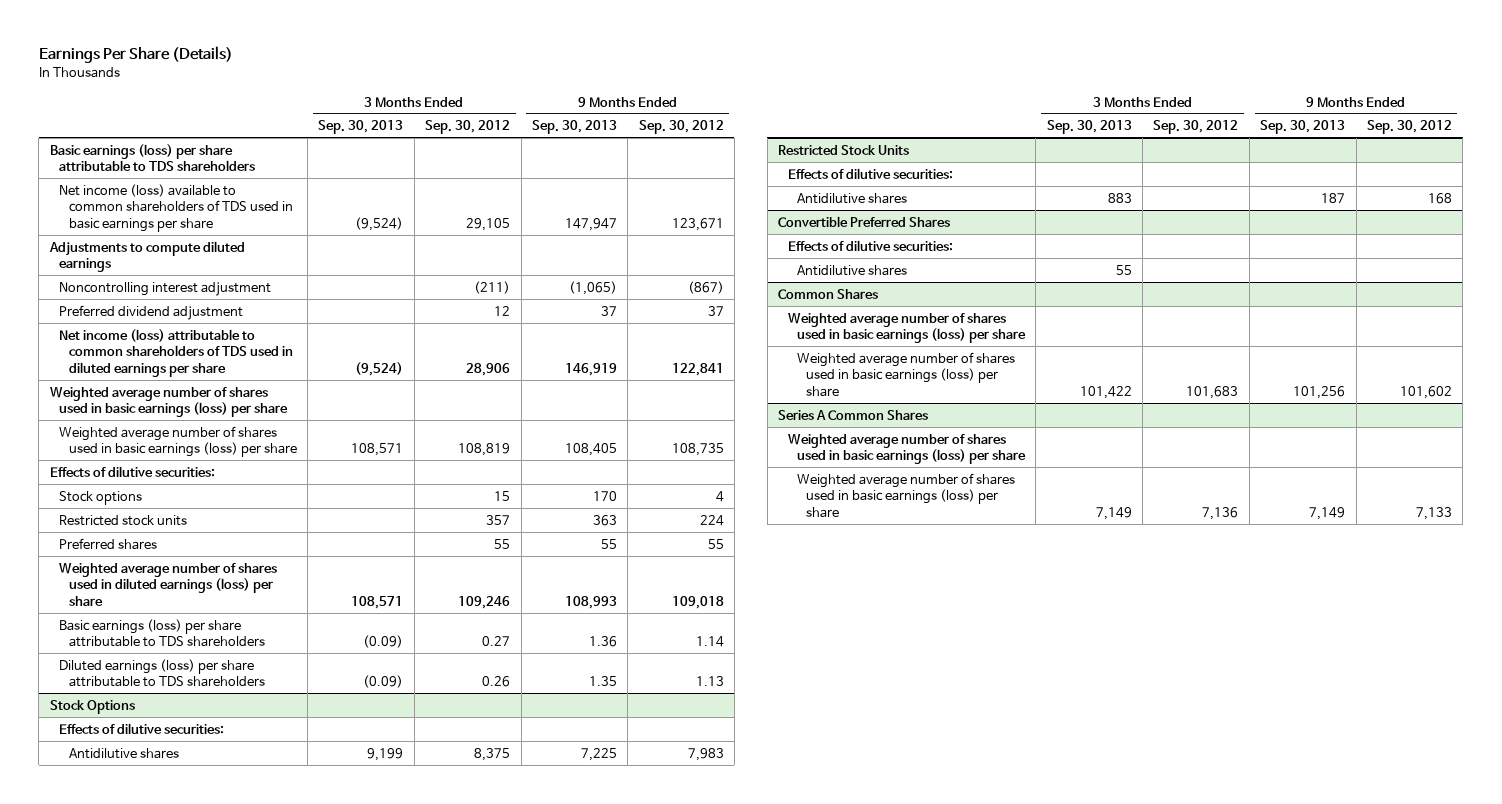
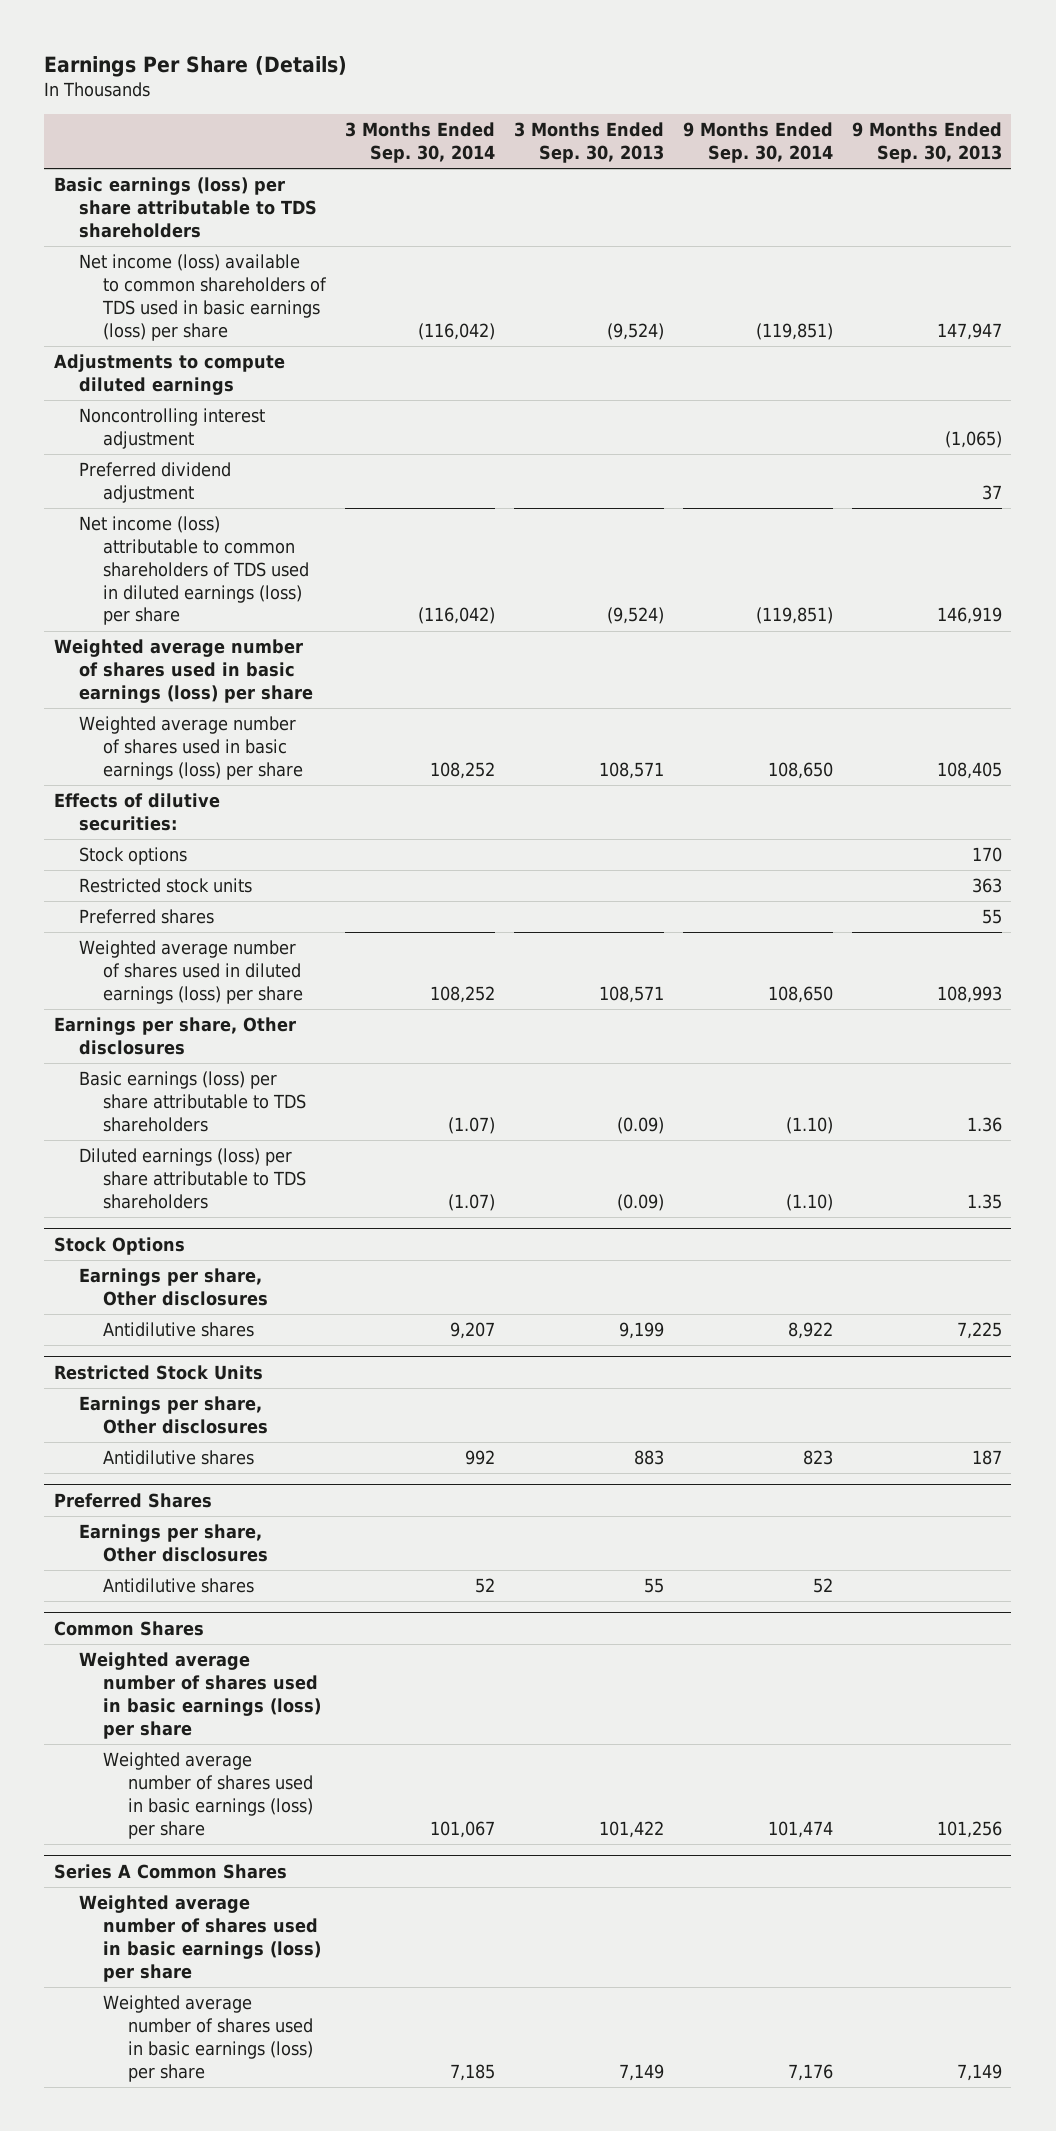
- | 3 Months Ended Sep. 30, 2013 | 3 Months Ended Sep. 30, 2012 | 9 Months Ended Sep. 30, 2013 | 9 Months Ended Sep. 30, 2012
+ | 3 Months Ended Sep. 30, 2014 | 3 Months Ended Sep. 30, 2013 | 9 Months Ended Sep. 30, 2014 | 9 Months Ended Sep. 30, 2013
- Net income (loss) available to common shareholders of TDS used in basic earnings per share | (9,524) | 29,105 | 147,947 | 123,671
+ Net income (loss) available to common shareholders of TDS used in basic earnings (loss) per share | (116,042) | (9,524) | (119,851) | 147,947
- Net income (loss) attributable to common shareholders of TDS used in diluted earnings per share | (9,524) | 28,906 | 146,919 | 122,841
+ Net income (loss) attributable to common shareholders of TDS used in diluted earnings (loss) per share | (116,042) | (9,524) | (119,851) | 146,919
+ Earnings per share, Other disclosures
@ Stock Options
- Effects of dilutive securities:
+ Earnings per share, Other disclosures
@ Restricted Stock Units
- Effects of dilutive securities:
+ Earnings per share, Other disclosures
- Convertible Preferred Shares
- Effects of dilutive securities:
+ Preferred Shares
+ Earnings per share, Other disclosures

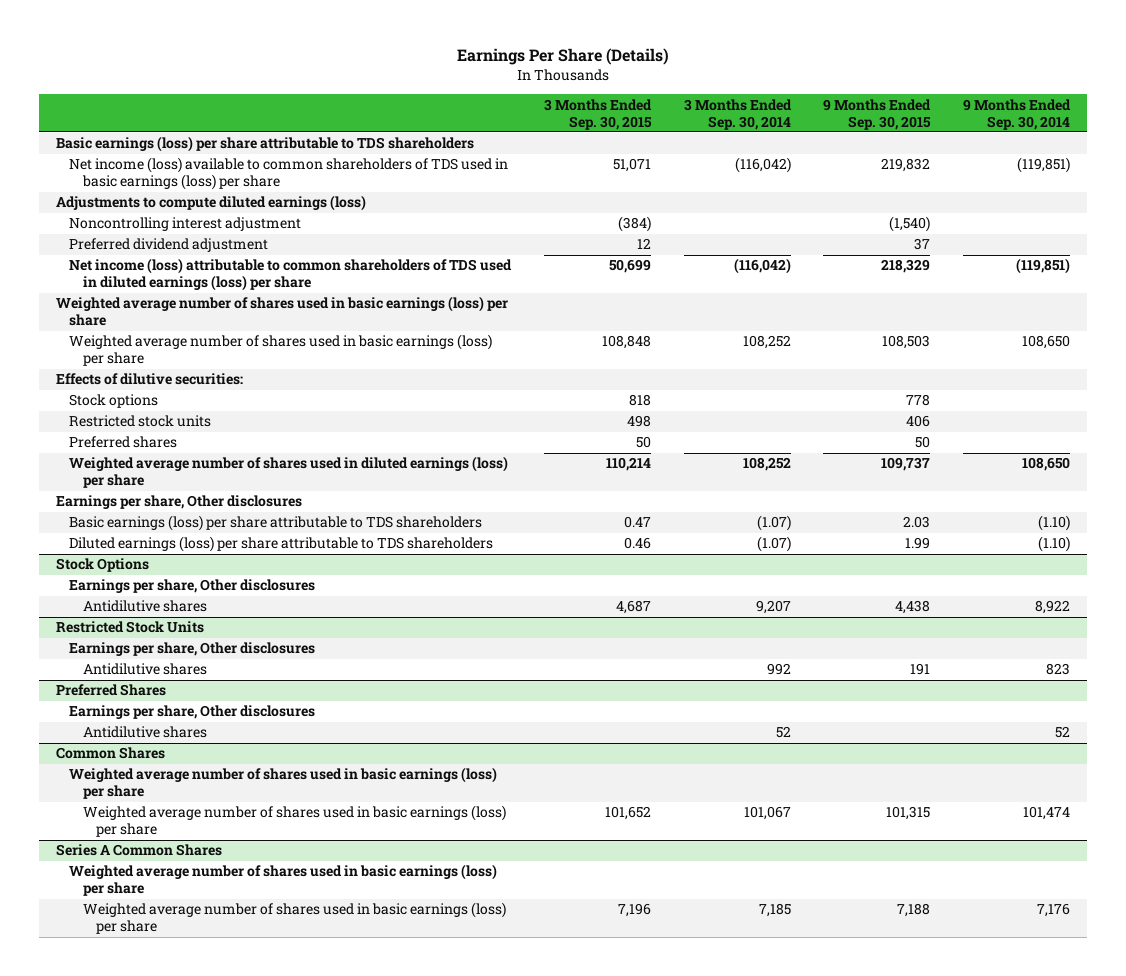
- | 3 Months Ended Sep. 30, 2014 | 3 Months Ended Sep. 30, 2013 | 9 Months Ended Sep. 30, 2014 | 9 Months Ended Sep. 30, 2013
+ | 3 Months Ended Sep. 30, 2015 | 3 Months Ended Sep. 30, 2014 | 9 Months Ended Sep. 30, 2015 | 9 Months Ended Sep. 30, 2014
- Adjustments to compute diluted earnings
+ Adjustments to compute diluted earnings (loss)

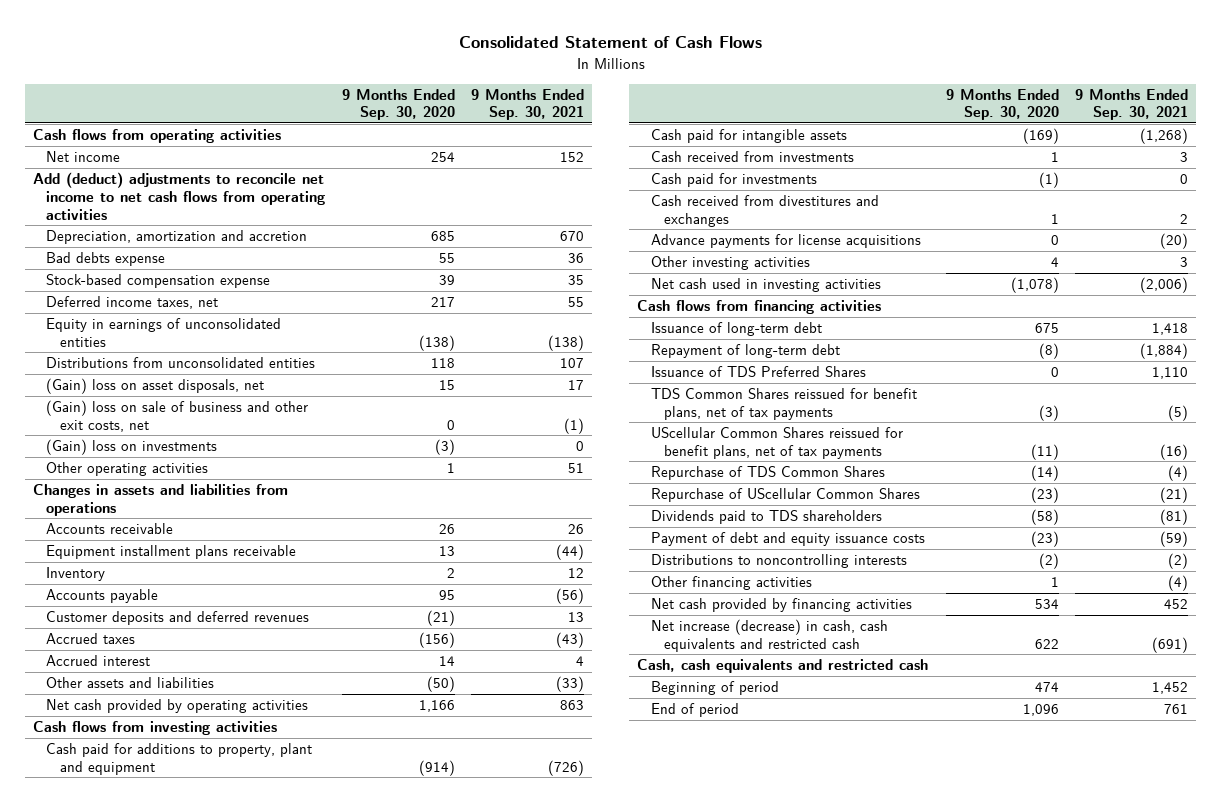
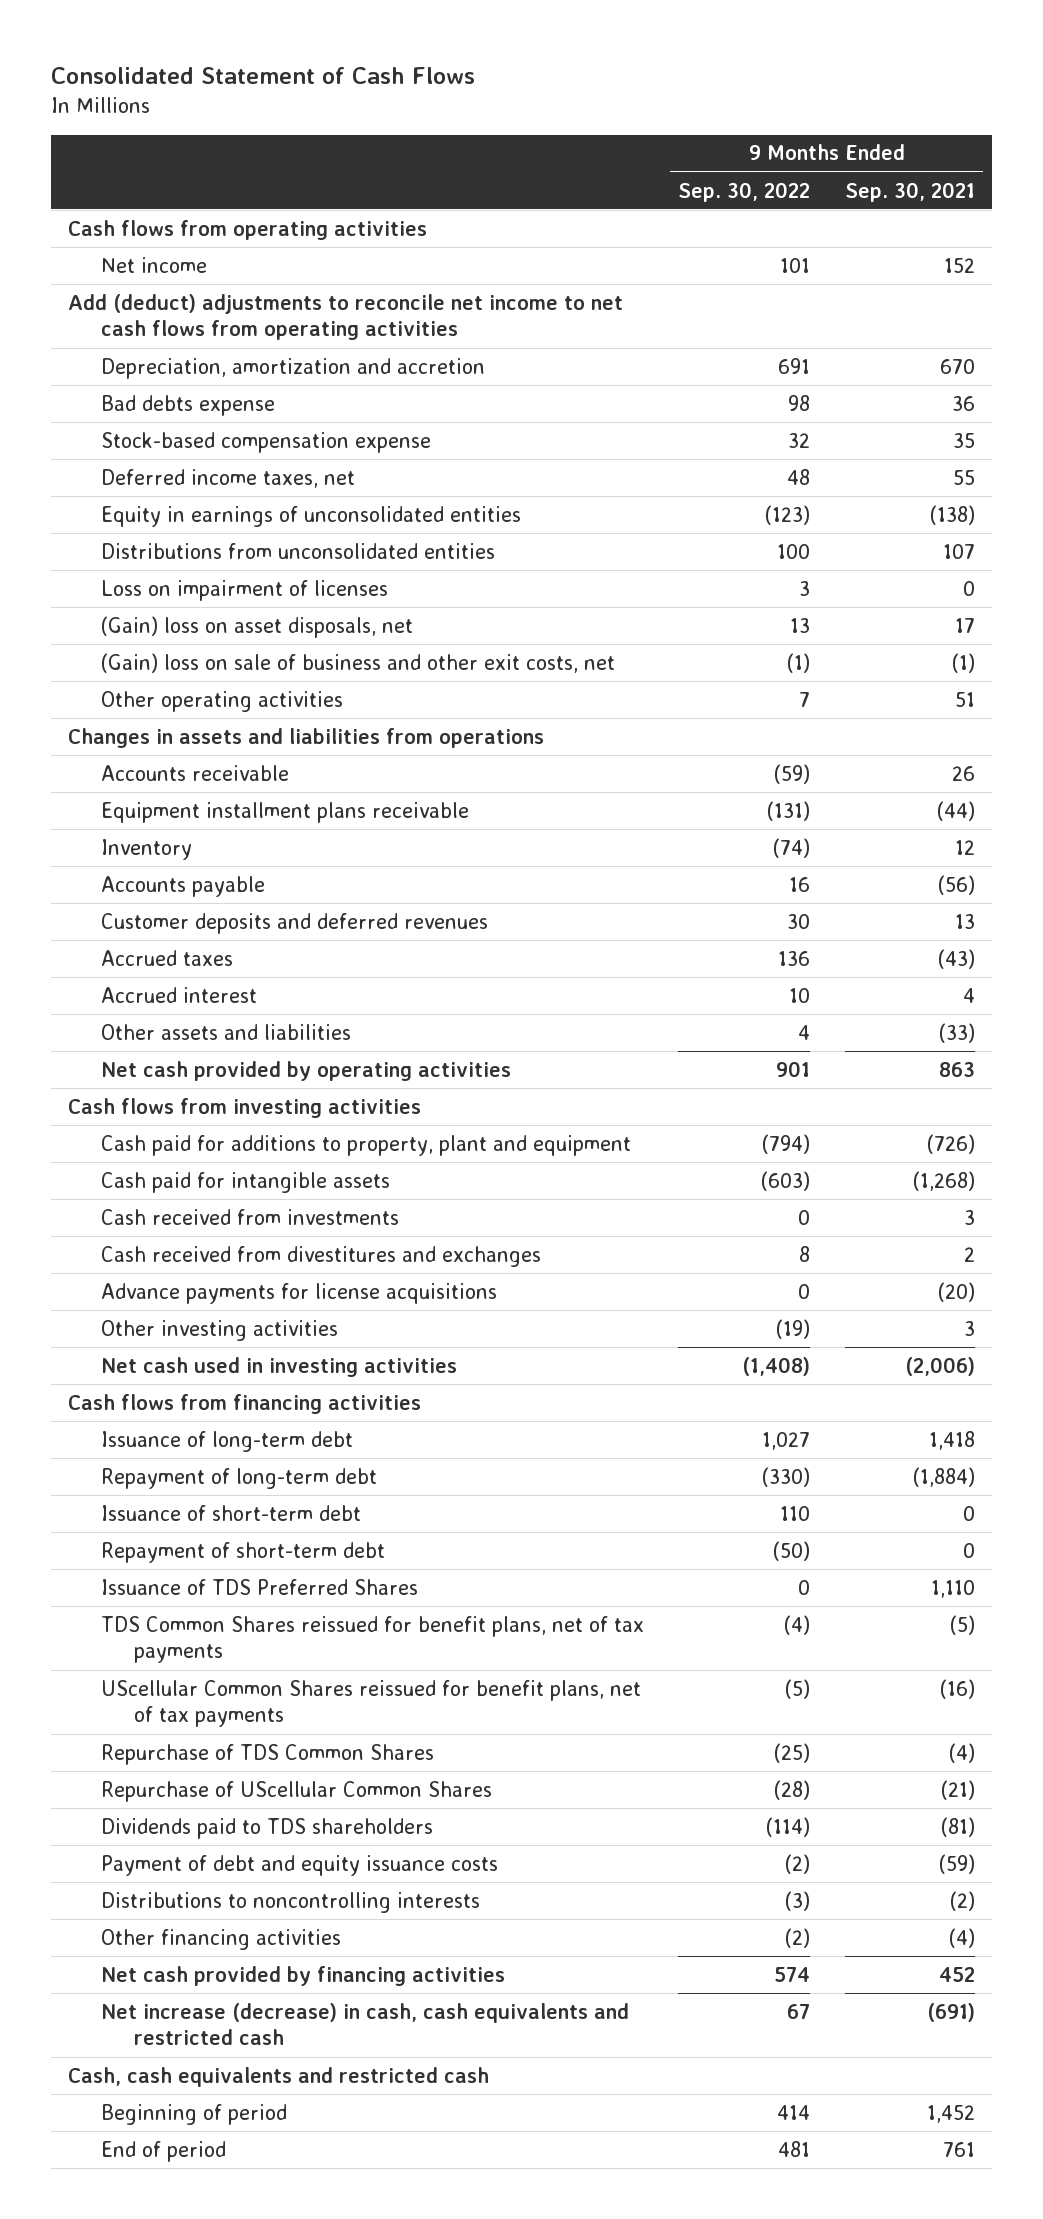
- | 9 Months Ended Sep. 30, 2020 | 9 Months Ended Sep. 30, 2021
+ | 9 Months Ended Sep. 30, 2022 | 9 Months Ended Sep. 30, 2021
+ Loss on impairment of licenses | 3 | 0
- (Gain) loss on investments | (3) | 0
- Cash paid for investments | (1) | 0
+ Issuance of short-term debt | 110 | 0
+ Repayment of short-term debt | (50) | 0

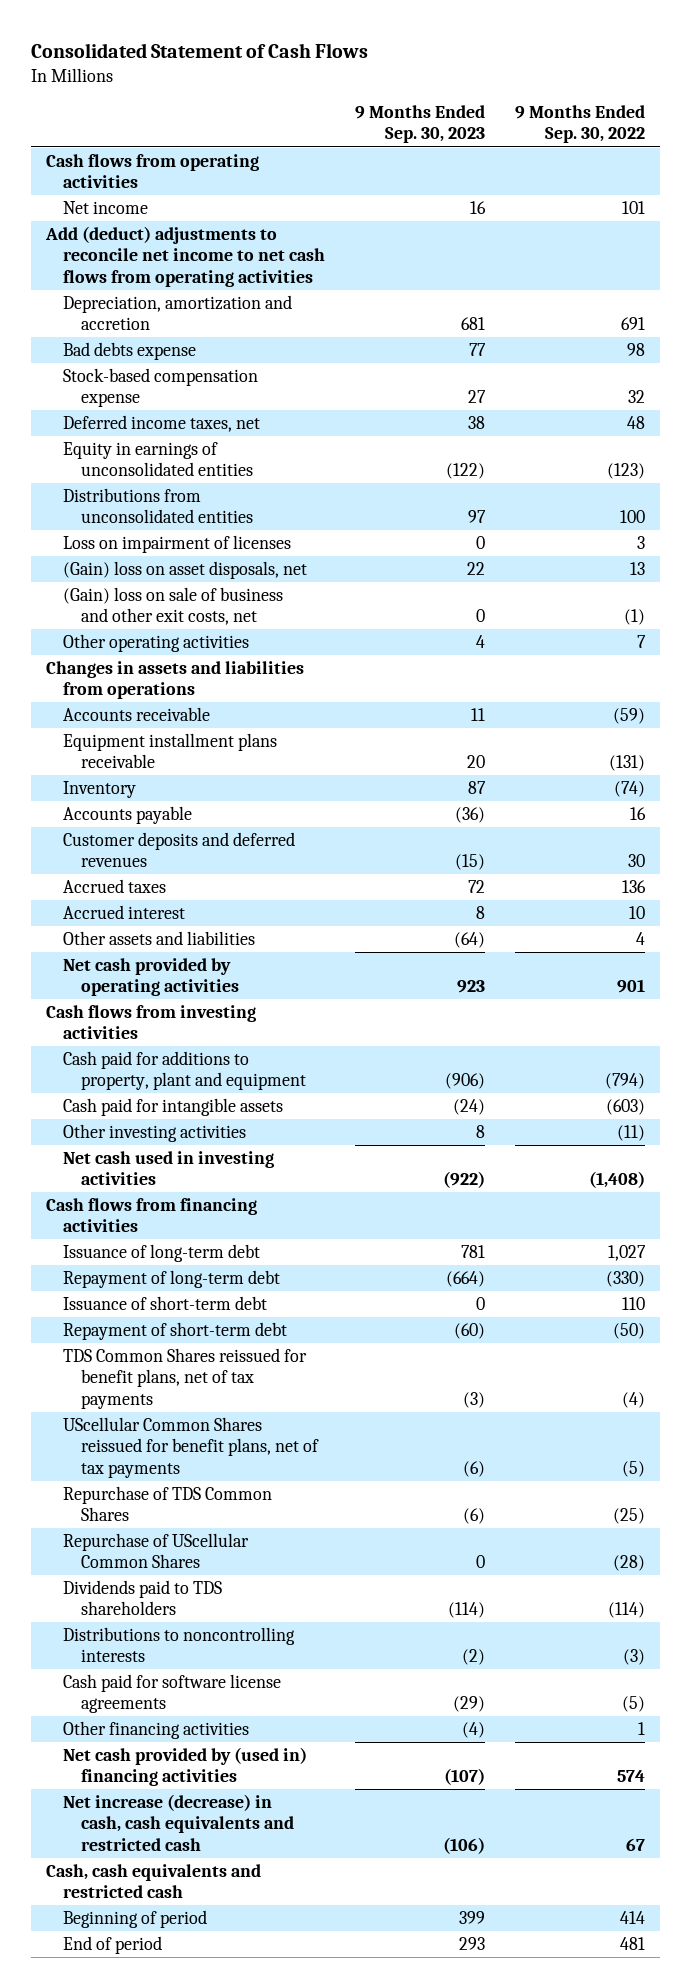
- | 9 Months Ended Sep. 30, 2022 | 9 Months Ended Sep. 30, 2021
+ | 9 Months Ended Sep. 30, 2023 | 9 Months Ended Sep. 30, 2022
- Cash received from investments | 0 | 3
- Cash received from divestitures and exchanges | 8 | 2
- Advance payments for license acquisitions | 0 | (20)
- Other investing activities | (19) | 3
+ Other investing activities | 8 | (11)
- Issuance of TDS Preferred Shares | 0 | 1,110
- Payment of debt and equity issuance costs | (2) | (59)
- Other financing activities | (2) | (4)
- Net cash provided by financing activities | 574 | 452
+ Cash paid for software license agreements | (29) | (5)
+ Other financing activities | (4) | 1
+ Net cash provided by (used in) financing activities | (107) | 574

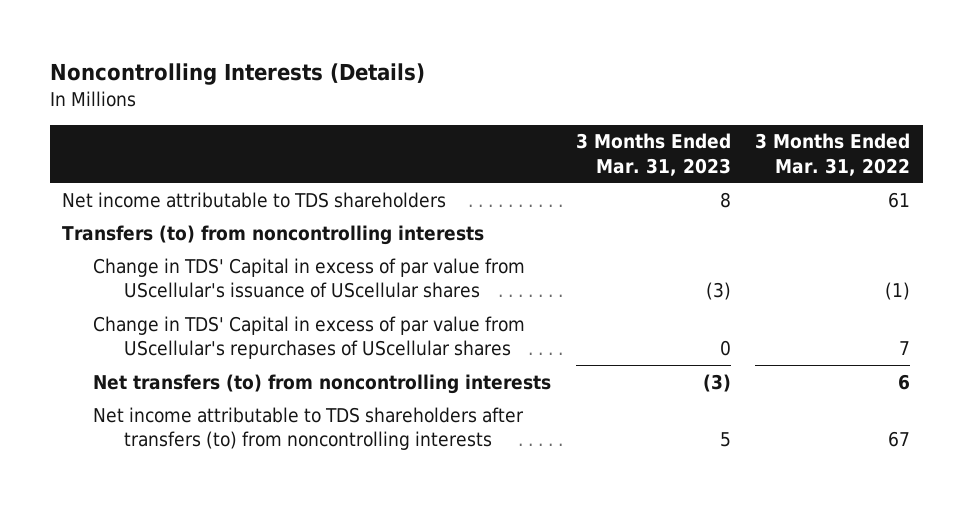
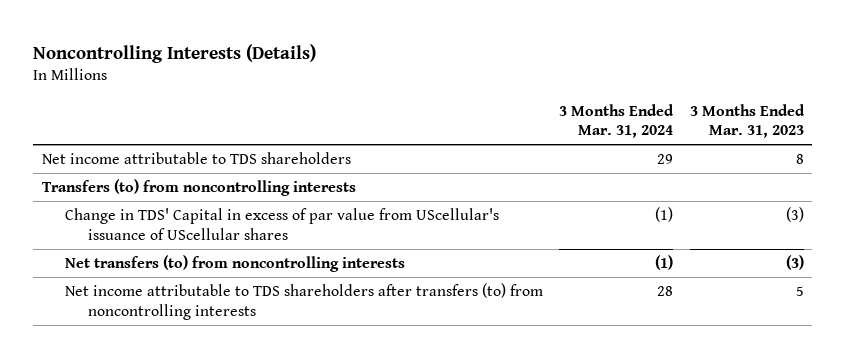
- | 3 Months Ended Mar. 31, 2023 | 3 Months Ended Mar. 31, 2022
+ | 3 Months Ended Mar. 31, 2024 | 3 Months Ended Mar. 31, 2023
- Change in TDS' Capital in excess of par value from UScellular's repurchases of UScellular shares | 0 | 7

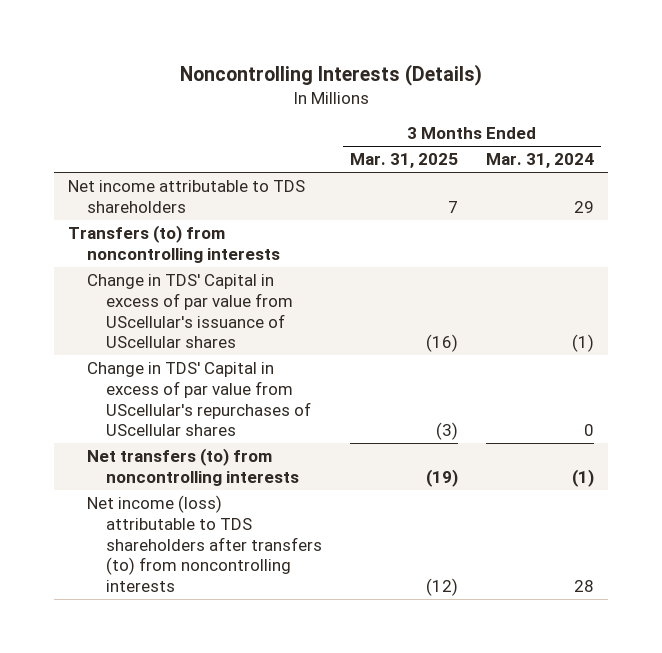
- | 3 Months Ended Mar. 31, 2024 | 3 Months Ended Mar. 31, 2023
+ | 3 Months Ended Mar. 31, 2025 | 3 Months Ended Mar. 31, 2024
+ Change in TDS' Capital in excess of par value from UScellular's repurchases of UScellular shares | (3) | 0
- Net income attributable to TDS shareholders after transfers (to) from noncontrolling interests | 28 | 5
+ Net income (loss) attributable to TDS shareholders after transfers (to) from noncontrolling interests | (12) | 28

